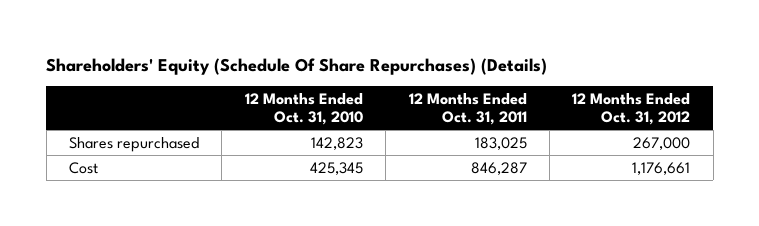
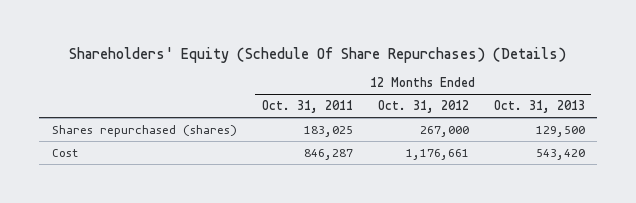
- | 12 Months Ended Oct. 31, 2010 | 12 Months Ended Oct. 31, 2011 | 12 Months Ended Oct. 31, 2012
+ | 12 Months Ended Oct. 31, 2011 | 12 Months Ended Oct. 31, 2012 | 12 Months Ended Oct. 31, 2013
- Shares repurchased | 142,823 | 183,025 | 267,000
+ Shares repurchased (shares) | 183,025 | 267,000 | 129,500

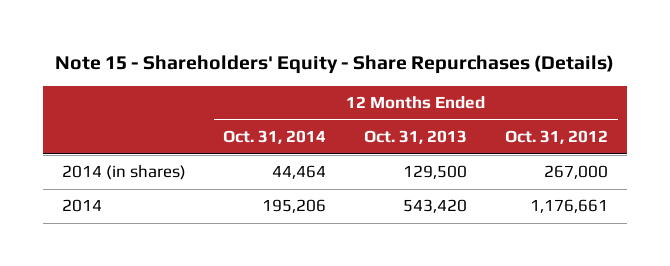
- Shareholders' Equity (Schedule Of Share Repurchases) (Details)
+ Note 15 - Shareholders' Equity - Share Repurchases (Details)
- | 12 Months Ended Oct. 31, 2011 | 12 Months Ended Oct. 31, 2012 | 12 Months Ended Oct. 31, 2013
+ | 12 Months Ended Oct. 31, 2014 | 12 Months Ended Oct. 31, 2013 | 12 Months Ended Oct. 31, 2012
- Shares repurchased (shares) | 183,025 | 267,000 | 129,500
- Cost | 846,287 | 1,176,661 | 543,420
+ 2014 (in shares) | 44,464 | 129,500 | 267,000
+ 2014 | 195,206 | 543,420 | 1,176,661

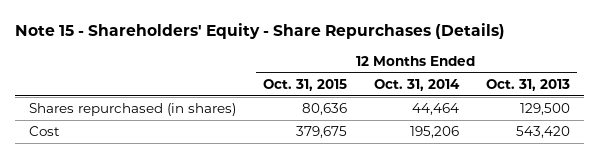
- | 12 Months Ended Oct. 31, 2014 | 12 Months Ended Oct. 31, 2013 | 12 Months Ended Oct. 31, 2012
+ | 12 Months Ended Oct. 31, 2015 | 12 Months Ended Oct. 31, 2014 | 12 Months Ended Oct. 31, 2013
- 2014 (in shares) | 44,464 | 129,500 | 267,000
- 2014 | 195,206 | 543,420 | 1,176,661
+ Shares repurchased (in shares) | 80,636 | 44,464 | 129,500
+ Cost | 379,675 | 195,206 | 543,420

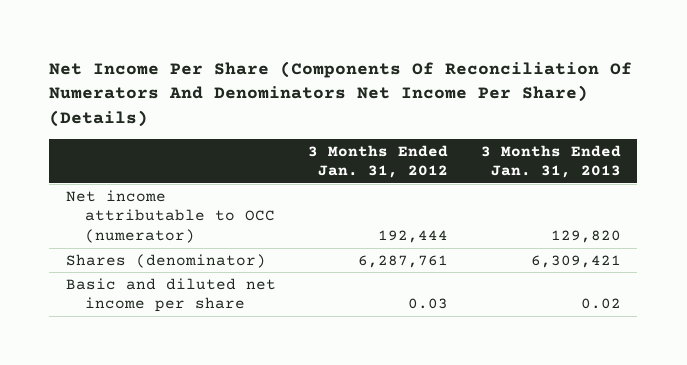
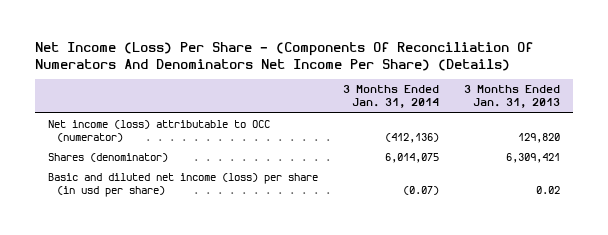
- Net Income Per Share (Components Of Reconciliation Of Numerators And Denominators Net Income Per Share) (Details)
+ Net Income (Loss) Per Share - (Components Of Reconciliation Of Numerators And Denominators Net Income Per Share) (Details)
- | 3 Months Ended Jan. 31, 2012 | 3 Months Ended Jan. 31, 2013
+ | 3 Months Ended Jan. 31, 2014 | 3 Months Ended Jan. 31, 2013
- Net income attributable to OCC (numerator) | 192,444 | 129,820
+ Net income (loss) attributable to OCC (numerator) | (412,136) | 129,820
- Basic and diluted net income per share | 0.03 | 0.02
+ Basic and diluted net income (loss) per share (in usd per share) | (0.07) | 0.02

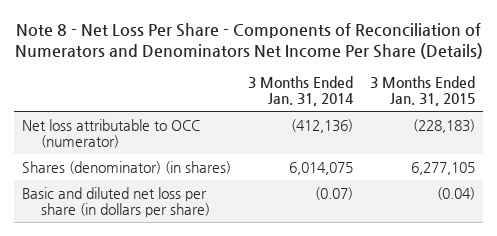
- Net Income (Loss) Per Share - (Components Of Reconciliation Of Numerators And Denominators Net Income Per Share) (Details)
+ Note 8 - Net Loss Per Share - Components of Reconciliation of Numerators and Denominators Net Income Per Share (Details)
- | 3 Months Ended Jan. 31, 2014 | 3 Months Ended Jan. 31, 2013
+ | 3 Months Ended Jan. 31, 2014 | 3 Months Ended Jan. 31, 2015
- Net income (loss) attributable to OCC (numerator) | (412,136) | 129,820
- Shares (denominator) | 6,014,075 | 6,309,421
- Basic and diluted net income (loss) per share (in usd per share) | (0.07) | 0.02
+ Net loss attributable to OCC (numerator) | (412,136) | (228,183)
+ Shares (denominator) (in shares) | 6,014,075 | 6,277,105
+ Basic and diluted net loss per share (in dollars per share) | (0.07) | (0.04)

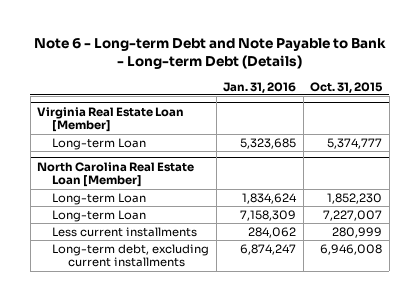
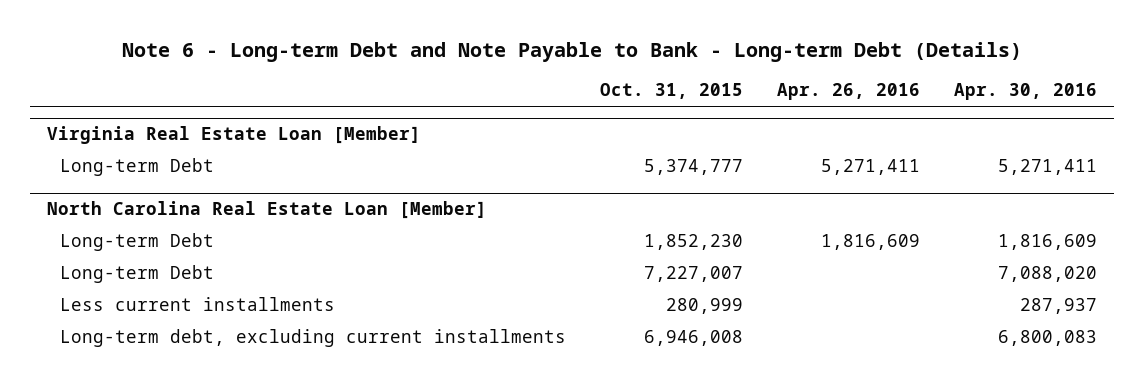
- | Jan. 31, 2016 | Oct. 31, 2015
+ | Oct. 31, 2015 | Apr. 26, 2016 | Apr. 30, 2016
@ Virginia Real Estate Loan [Member]
- Long-term Loan | 5,323,685 | 5,374,777
+ Long-term Debt | 5,374,777 | 5,271,411 | 5,271,411
@ North Carolina Real Estate Loan [Member]
- Long-term Loan | 1,834,624 | 1,852,230
- Long-term Loan | 7,158,309 | 7,227,007
+ Long-term Debt | 1,852,230 | 1,816,609 | 1,816,609
+ Long-term Debt | 7,227,007 | | 7,088,020

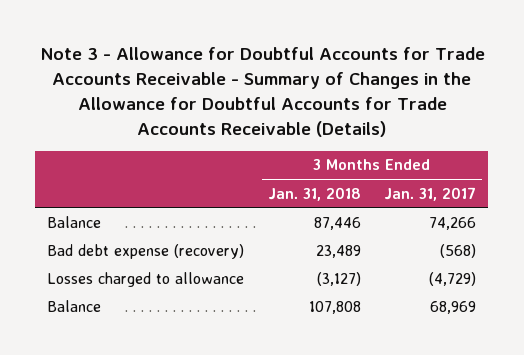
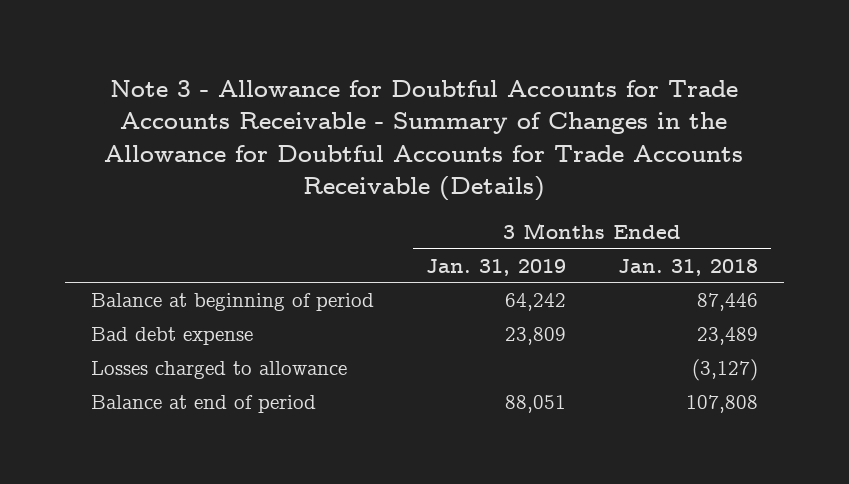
- | 3 Months Ended Jan. 31, 2018 | 3 Months Ended Jan. 31, 2017
+ | 3 Months Ended Jan. 31, 2019 | 3 Months Ended Jan. 31, 2018
- Balance | 87,446 | 74,266
- Bad debt expense (recovery) | 23,489 | (568)
+ Balance at beginning of period | 64,242 | 87,446
+ Bad debt expense | 23,809 | 23,489
- Balance | 107,808 | 68,969
+ Balance at end of period | 88,051 | 107,808

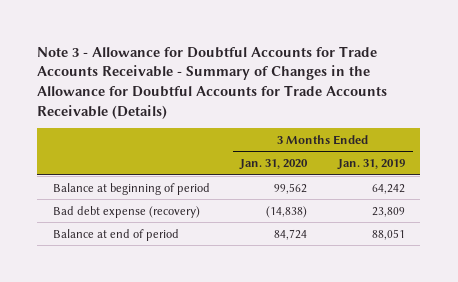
- | 3 Months Ended Jan. 31, 2019 | 3 Months Ended Jan. 31, 2018
+ | 3 Months Ended Jan. 31, 2020 | 3 Months Ended Jan. 31, 2019
- Bad debt expense | 23,809 | 23,489
- Losses charged to allowance | | (3,127)
+ Bad debt expense (recovery) | (14,838) | 23,809

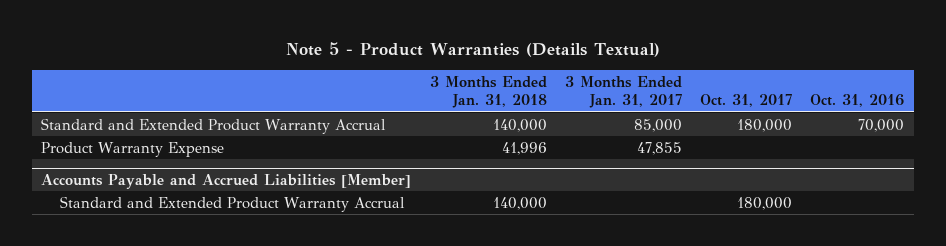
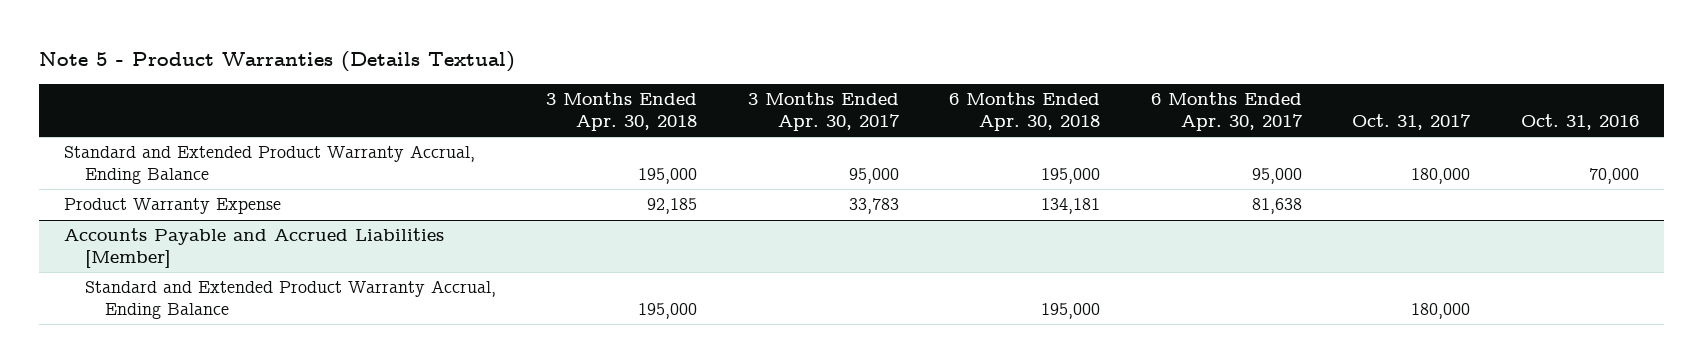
- | 3 Months Ended Jan. 31, 2018 | 3 Months Ended Jan. 31, 2017 | Oct. 31, 2017 | Oct. 31, 2016
+ | 3 Months Ended Apr. 30, 2018 | 3 Months Ended Apr. 30, 2017 | 6 Months Ended Apr. 30, 2018 | 6 Months Ended Apr. 30, 2017 | Oct. 31, 2017 | Oct. 31, 2016
- Standard and Extended Product Warranty Accrual | 140,000 | 85,000 | 180,000 | 70,000
+ Standard and Extended Product Warranty Accrual, Ending Balance | 195,000 | 95,000 | 195,000 | 95,000 | 180,000 | 70,000
@ Accounts Payable and Accrued Liabilities [Member]
- Standard and Extended Product Warranty Accrual | 140,000 | | 180,000 |
+ Standard and Extended Product Warranty Accrual, Ending Balance | 195,000 | | 195,000 | | 180,000 |

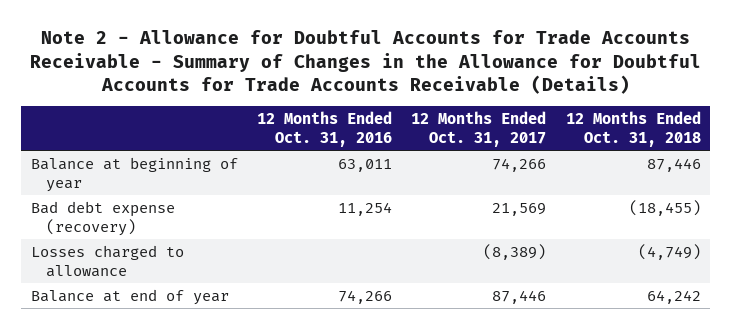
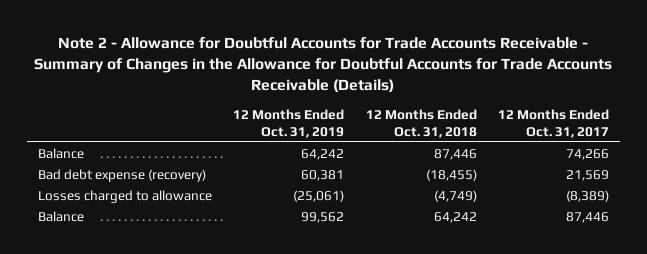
- | 12 Months Ended Oct. 31, 2016 | 12 Months Ended Oct. 31, 2017 | 12 Months Ended Oct. 31, 2018
+ | 12 Months Ended Oct. 31, 2019 | 12 Months Ended Oct. 31, 2018 | 12 Months Ended Oct. 31, 2017
- Balance at beginning of year | 63,011 | 74,266 | 87,446
+ Balance | 64,242 | 87,446 | 74,266
- Balance at end of year | 74,266 | 87,446 | 64,242
+ Balance | 99,562 | 64,242 | 87,446

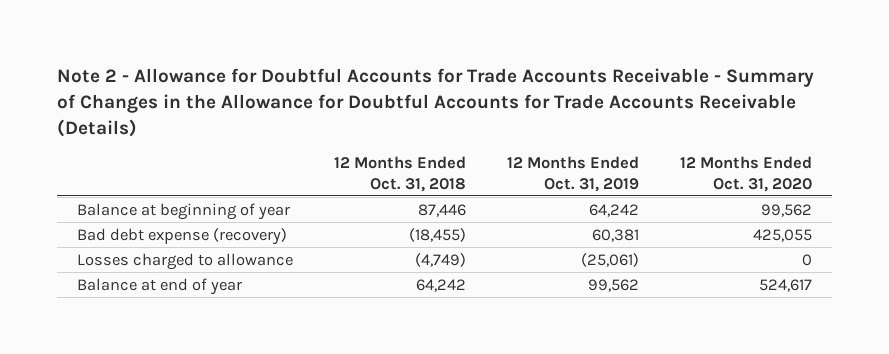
- | 12 Months Ended Oct. 31, 2019 | 12 Months Ended Oct. 31, 2018 | 12 Months Ended Oct. 31, 2017
+ | 12 Months Ended Oct. 31, 2018 | 12 Months Ended Oct. 31, 2019 | 12 Months Ended Oct. 31, 2020
- Balance | 64,242 | 87,446 | 74,266
+ Balance at beginning of year | 87,446 | 64,242 | 99,562
- Balance | 99,562 | 64,242 | 87,446
+ Balance at end of year | 64,242 | 99,562 | 524,617

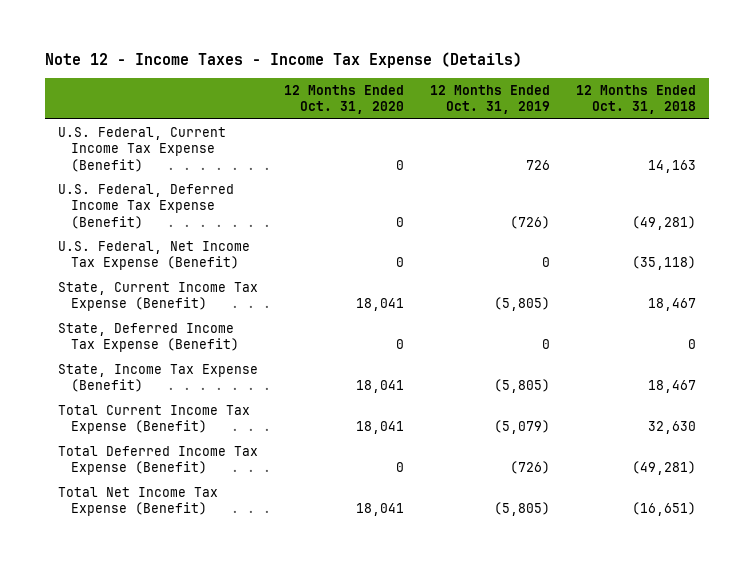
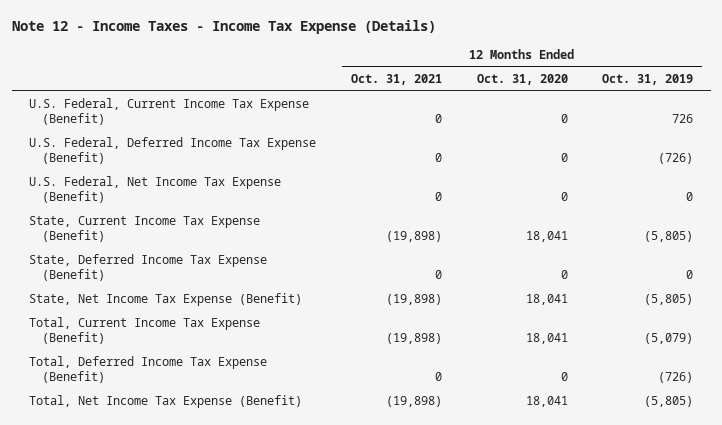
- | 12 Months Ended Oct. 31, 2020 | 12 Months Ended Oct. 31, 2019 | 12 Months Ended Oct. 31, 2018
+ | 12 Months Ended Oct. 31, 2021 | 12 Months Ended Oct. 31, 2020 | 12 Months Ended Oct. 31, 2019
- State, Income Tax Expense (Benefit) | 18,041 | (5,805) | 18,467
- Total Current Income Tax Expense (Benefit) | 18,041 | (5,079) | 32,630
- Total Deferred Income Tax Expense (Benefit) | 0 | (726) | (49,281)
- Total Net Income Tax Expense (Benefit) | 18,041 | (5,805) | (16,651)
+ State, Net Income Tax Expense (Benefit) | (19,898) | 18,041 | (5,805)
+ Total, Current Income Tax Expense (Benefit) | (19,898) | 18,041 | (5,079)
+ Total, Deferred Income Tax Expense (Benefit) | 0 | 0 | (726)
+ Total, Net Income Tax Expense (Benefit) | (19,898) | 18,041 | (5,805)

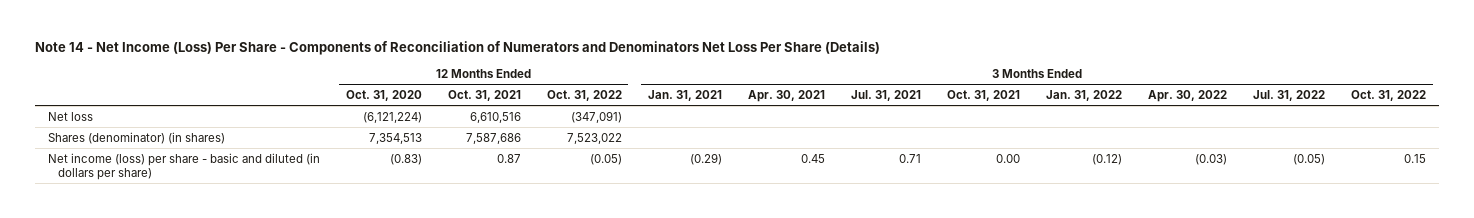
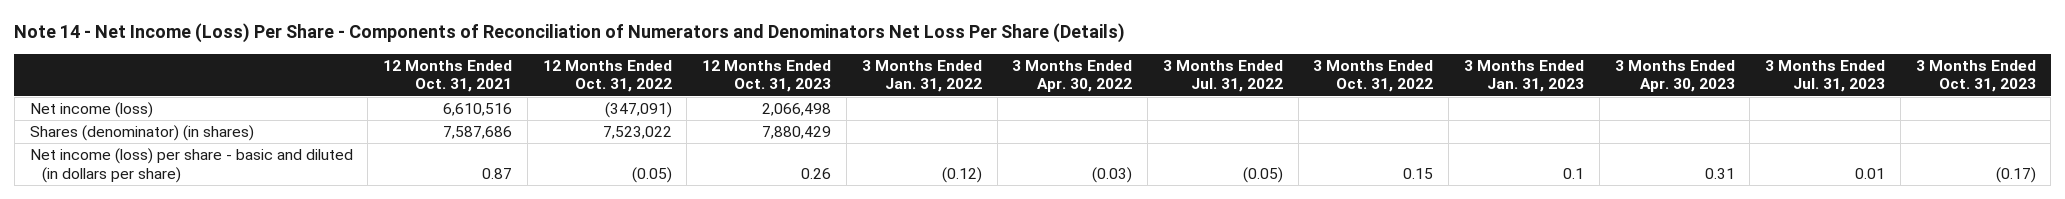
- | 12 Months Ended Oct. 31, 2020 | 12 Months Ended Oct. 31, 2021 | 12 Months Ended Oct. 31, 2022 | 3 Months Ended Jan. 31, 2021 | 3 Months Ended Apr. 30, 2021 | 3 Months Ended Jul. 31, 2021 | 3 Months Ended Oct. 31, 2021 | 3 Months Ended Jan. 31, 2022 | 3 Months Ended Apr. 30, 2022 | 3 Months Ended Jul. 31, 2022 | 3 Months Ended Oct. 31, 2022
+ | 12 Months Ended Oct. 31, 2021 | 12 Months Ended Oct. 31, 2022 | 12 Months Ended Oct. 31, 2023 | 3 Months Ended Jan. 31, 2022 | 3 Months Ended Apr. 30, 2022 | 3 Months Ended Jul. 31, 2022 | 3 Months Ended Oct. 31, 2022 | 3 Months Ended Jan. 31, 2023 | 3 Months Ended Apr. 30, 2023 | 3 Months Ended Jul. 31, 2023 | 3 Months Ended Oct. 31, 2023
- Net loss | (6,121,224) | 6,610,516 | (347,091) | | | | | | | |
+ Net income (loss) | 6,610,516 | (347,091) | 2,066,498 | | | | | | | |

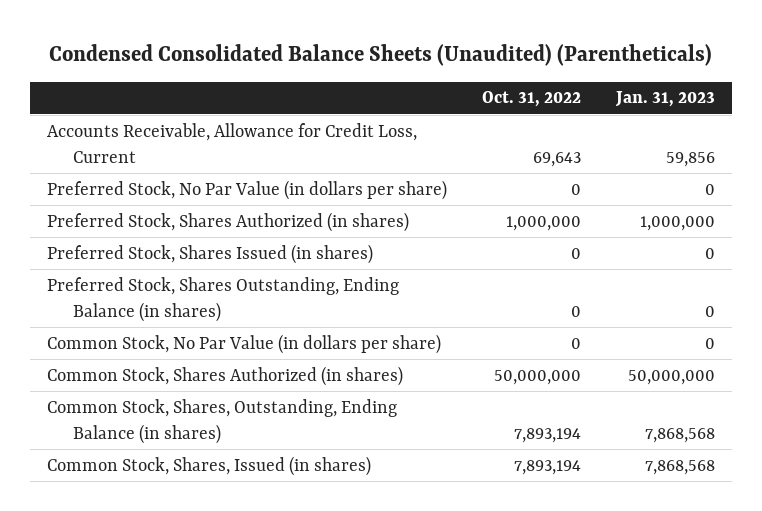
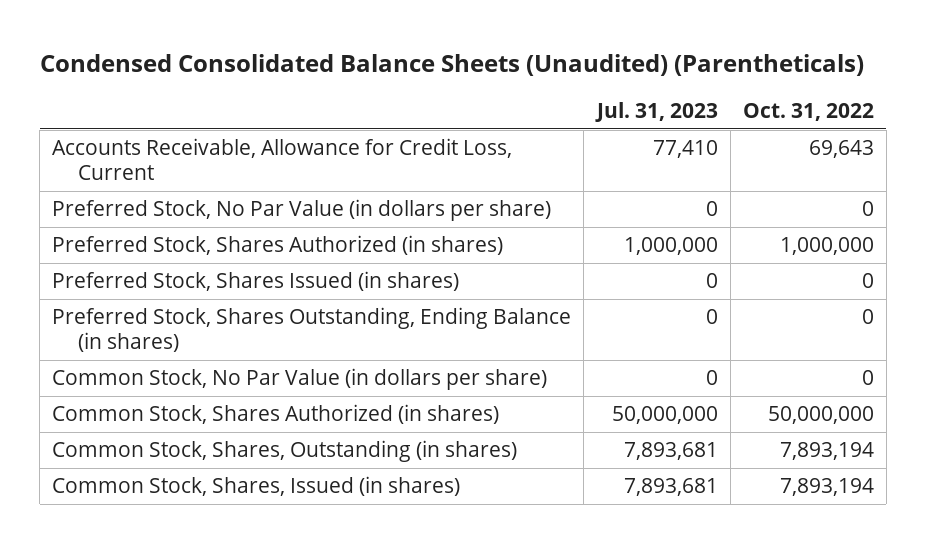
- | Oct. 31, 2022 | Jan. 31, 2023
+ | Jul. 31, 2023 | Oct. 31, 2022
- Common Stock, Shares, Outstanding, Ending Balance (in shares) | 7,893,194 | 7,868,568
+ Common Stock, Shares, Outstanding (in shares) | 7,893,681 | 7,893,194

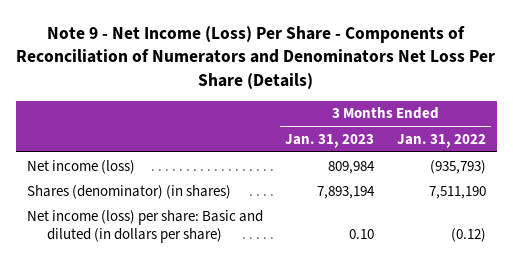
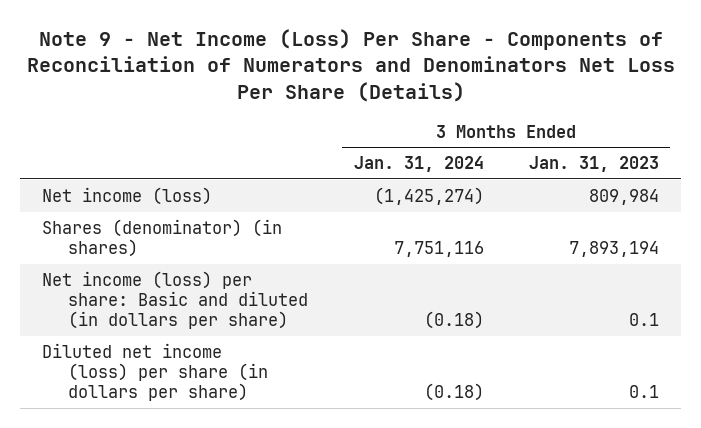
- | 3 Months Ended Jan. 31, 2023 | 3 Months Ended Jan. 31, 2022
+ | 3 Months Ended Jan. 31, 2024 | 3 Months Ended Jan. 31, 2023
- Net income (loss) per share: Basic and diluted (in dollars per share) | 0.10 | (0.12)
+ Net income (loss) per share: Basic and diluted (in dollars per share) | (0.18) | 0.1
+ Diluted net income (loss) per share (in dollars per share) | (0.18) | 0.1

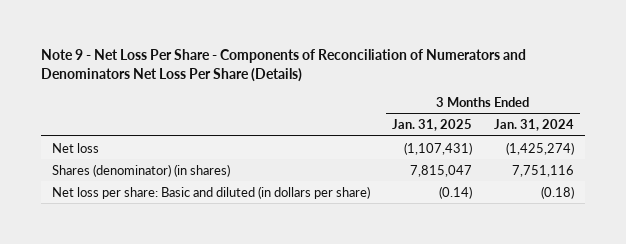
- Note 9 - Net Income (Loss) Per Share - Components of Reconciliation of Numerators and Denominators Net Loss Per Share (Details)
+ Note 9 - Net Loss Per Share - Components of Reconciliation of Numerators and Denominators Net Loss Per Share (Details)
- | 3 Months Ended Jan. 31, 2024 | 3 Months Ended Jan. 31, 2023
+ | 3 Months Ended Jan. 31, 2025 | 3 Months Ended Jan. 31, 2024
- Net income (loss) | (1,425,274) | 809,984
+ Net loss | (1,107,431) | (1,425,274)
- Net income (loss) per share: Basic and diluted (in dollars per share) | (0.18) | 0.1
- Diluted net income (loss) per share (in dollars per share) | (0.18) | 0.1
+ Net loss per share: Basic and diluted (in dollars per share) | (0.14) | (0.18)

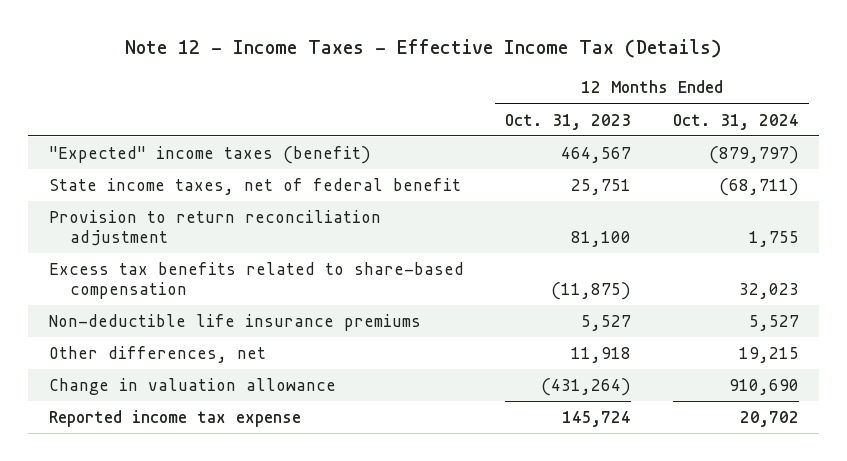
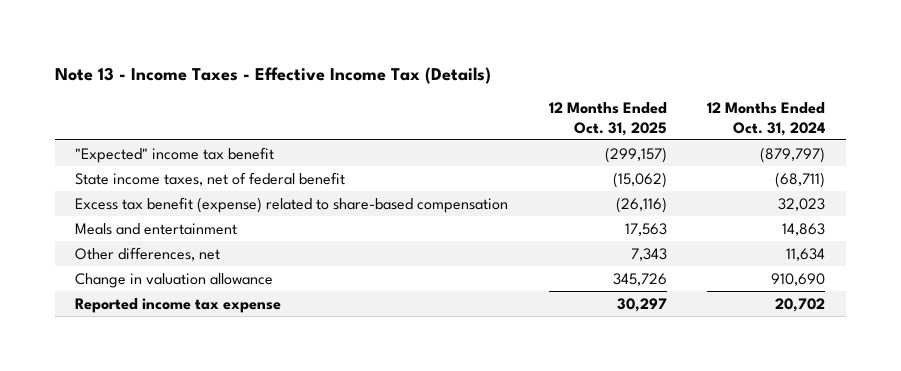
- Note 12 - Income Taxes - Effective Income Tax (Details)
+ Note 13 - Income Taxes - Effective Income Tax (Details)
- | 12 Months Ended Oct. 31, 2023 | 12 Months Ended Oct. 31, 2024
+ | 12 Months Ended Oct. 31, 2025 | 12 Months Ended Oct. 31, 2024
- "Expected" income taxes (benefit) | 464,567 | (879,797)
+ "Expected" income tax benefit | (299,157) | (879,797)
- Provision to return reconciliation adjustment | 81,100 | 1,755
- Excess tax benefits related to share-based compensation | (11,875) | 32,023
- Non-deductible life insurance premiums | 5,527 | 5,527
- Other differences, net | 11,918 | 19,215
+ Excess tax benefit (expense) related to share-based compensation | (26,116) | 32,023
+ Meals and entertainment | 17,563 | 14,863
+ Other differences, net | 7,343 | 11,634

